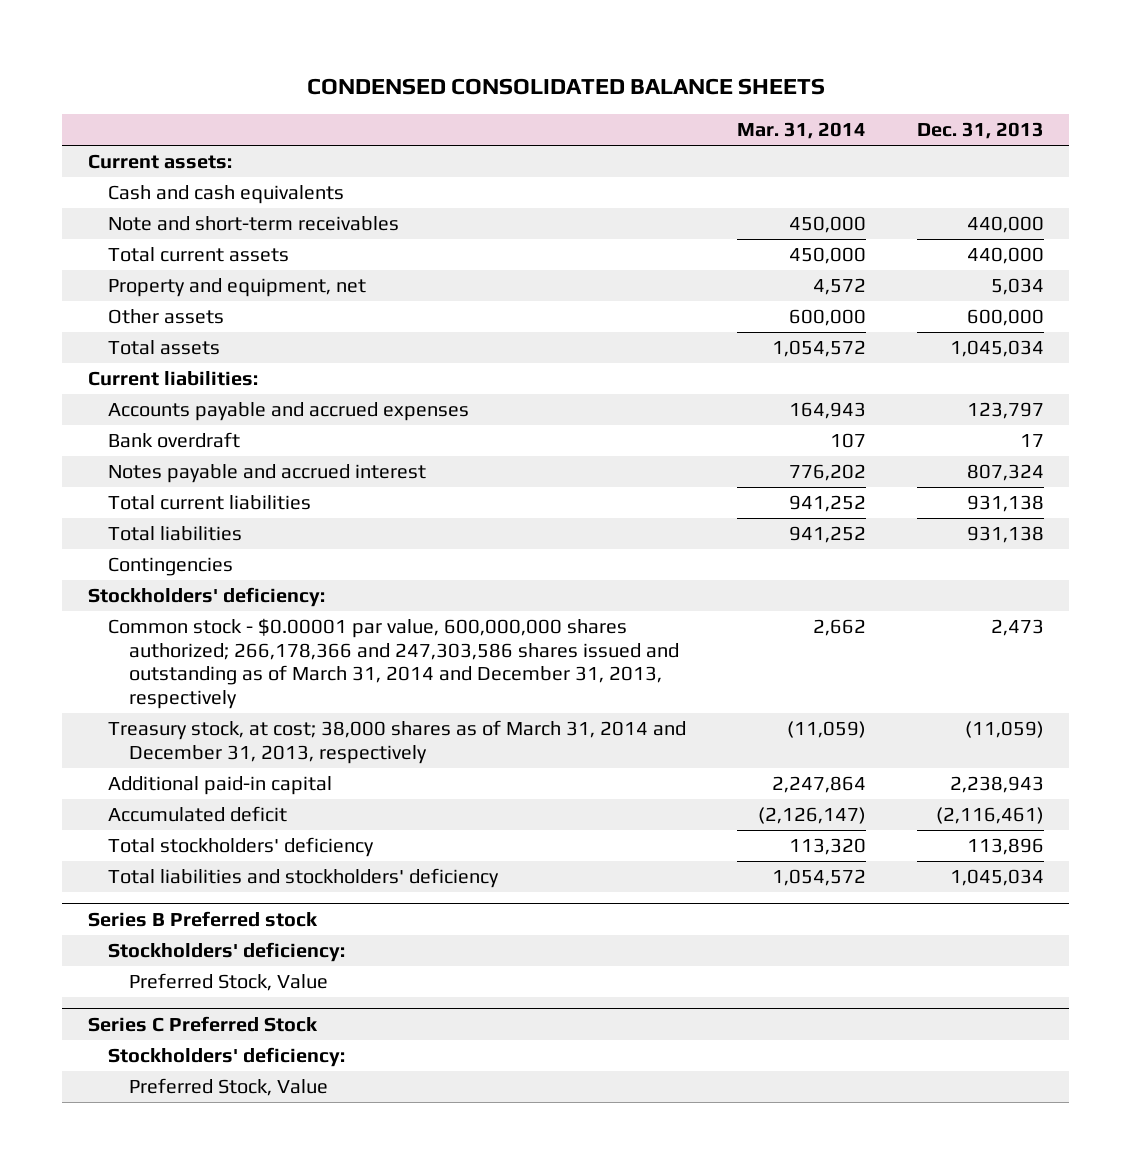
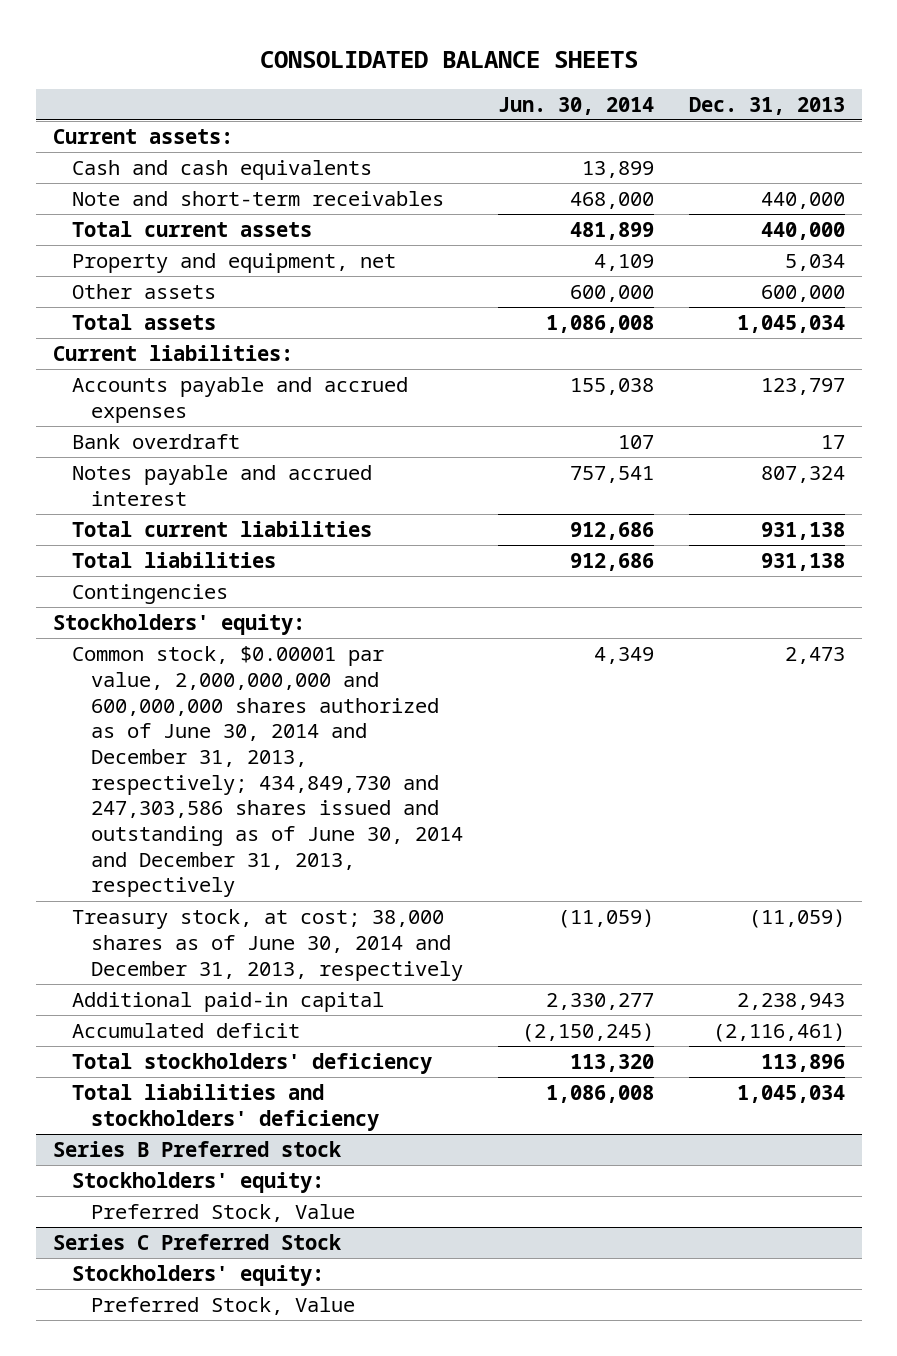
- CONDENSED CONSOLIDATED BALANCE SHEETS
+ CONSOLIDATED BALANCE SHEETS
- | Mar. 31, 2014 | Dec. 31, 2013
+ | Jun. 30, 2014 | Dec. 31, 2013
- Stockholders' deficiency:
- Common stock - $0.00001 par value, 600,000,000 shares authorized; 266,178,366 and 247,303,586 shares issued and outstanding as of March 31, 2014 and December 31, 2013, respectively | 2,662 | 2,473
- Treasury stock, at cost; 38,000 shares as of March 31, 2014 and December 31, 2013, respectively | (11,059) | (11,059)
+ Stockholders' equity:
+ Common stock, $0.00001 par value, 2,000,000,000 and 600,000,000 shares authorized as of June 30, 2014 and December 31, 2013, respectively; 434,849,730 and 247,303,586 shares issued and outstanding as of June 30, 2014 and December 31, 2013, respectively | 4,349 | 2,473
+ Treasury stock, at cost; 38,000 shares as of June 30, 2014 and December 31, 2013, respectively | (11,059) | (11,059)
@ Series B Preferred stock
- Stockholders' deficiency:
+ Stockholders' equity:
@ Series C Preferred Stock
- Stockholders' deficiency:
+ Stockholders' equity:

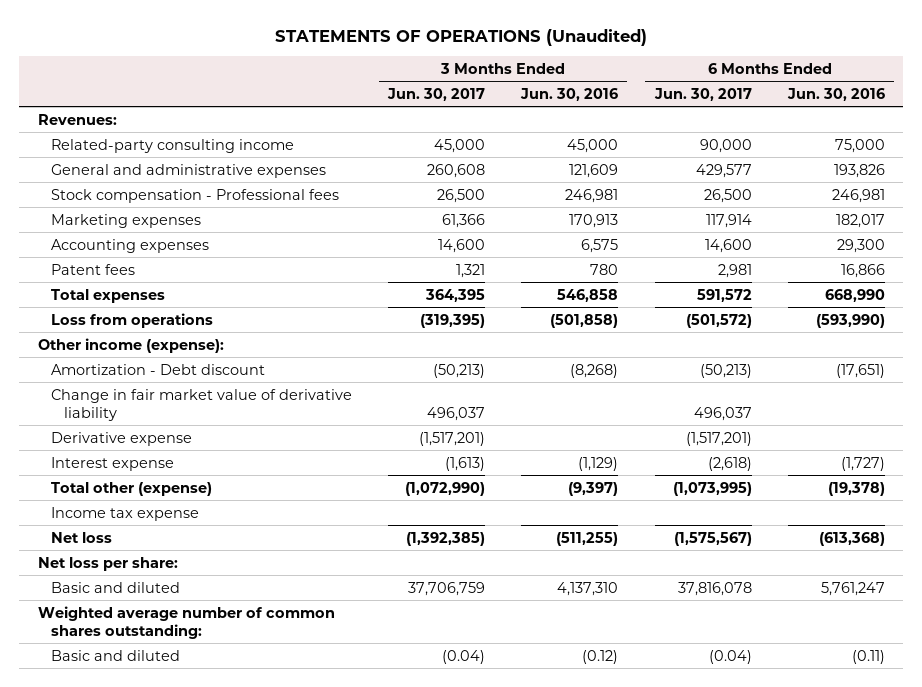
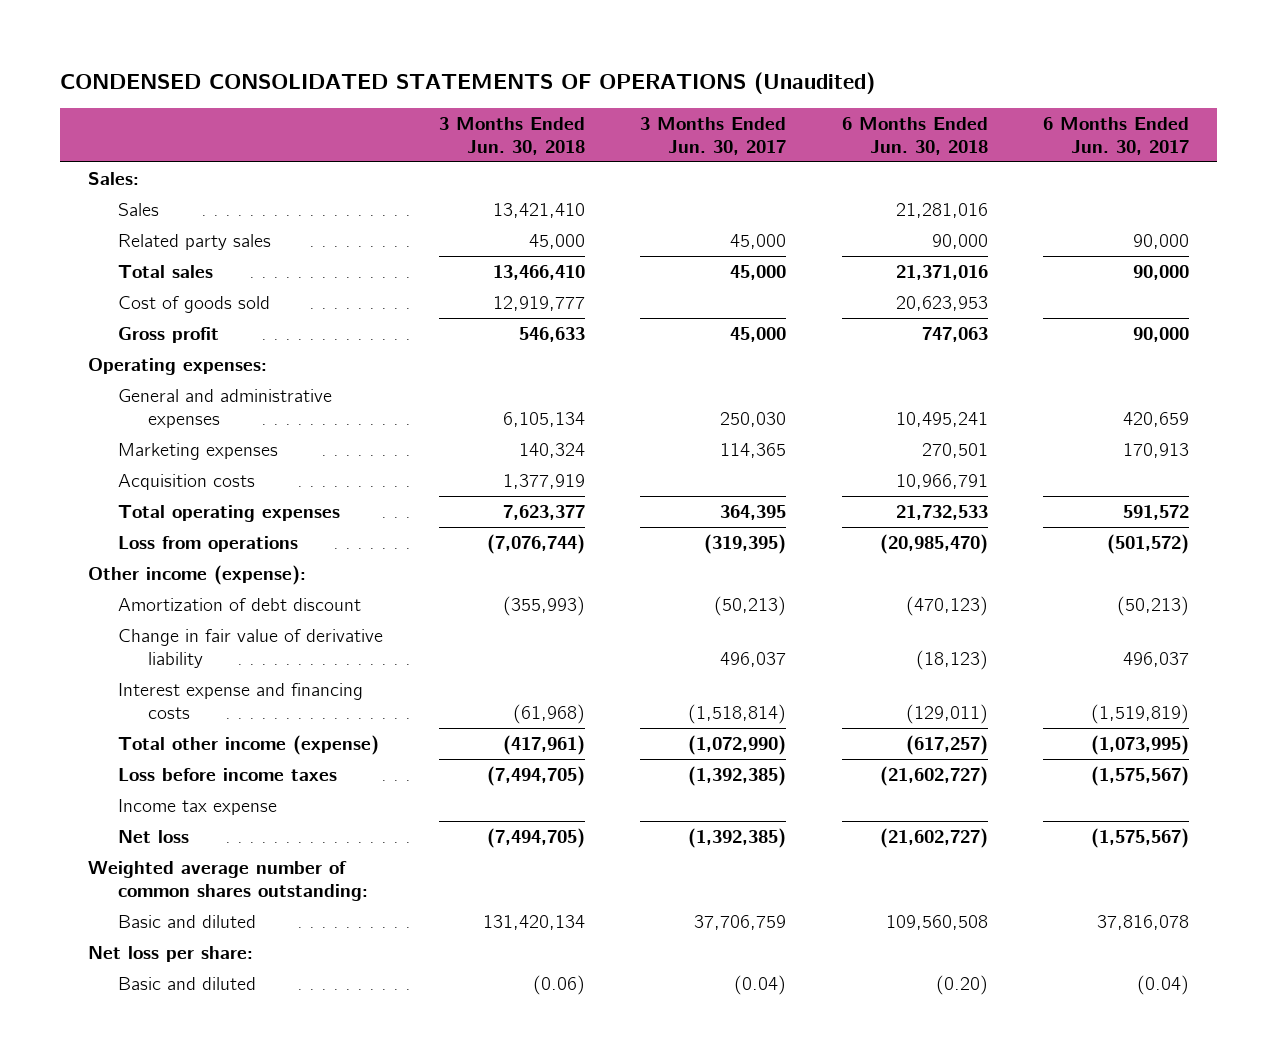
- STATEMENTS OF OPERATIONS (Unaudited)
+ CONDENSED CONSOLIDATED STATEMENTS OF OPERATIONS (Unaudited)
- | 3 Months Ended Jun. 30, 2017 | 3 Months Ended Jun. 30, 2016 | 6 Months Ended Jun. 30, 2017 | 6 Months Ended Jun. 30, 2016
+ | 3 Months Ended Jun. 30, 2018 | 3 Months Ended Jun. 30, 2017 | 6 Months Ended Jun. 30, 2018 | 6 Months Ended Jun. 30, 2017
- Revenues:
- Related-party consulting income | 45,000 | 45,000 | 90,000 | 75,000
- General and administrative expenses | 260,608 | 121,609 | 429,577 | 193,826
- Stock compensation - Professional fees | 26,500 | 246,981 | 26,500 | 246,981
- Marketing expenses | 61,366 | 170,913 | 117,914 | 182,017
- Accounting expenses | 14,600 | 6,575 | 14,600 | 29,300
- Patent fees | 1,321 | 780 | 2,981 | 16,866
- Total expenses | 364,395 | 546,858 | 591,572 | 668,990
+ Sales:
+ Sales | 13,421,410 | | 21,281,016 |
+ Related party sales | 45,000 | 45,000 | 90,000 | 90,000
+ Total sales | 13,466,410 | 45,000 | 21,371,016 | 90,000
+ Cost of goods sold | 12,919,777 | | 20,623,953 |
+ Gross profit | 546,633 | 45,000 | 747,063 | 90,000
+ Operating expenses:
+ General and administrative expenses | 6,105,134 | 250,030 | 10,495,241 | 420,659
+ Marketing expenses | 140,324 | 114,365 | 270,501 | 170,913
+ Acquisition costs | 1,377,919 | | 10,966,791 |
+ Total operating expenses | 7,623,377 | 364,395 | 21,732,533 | 591,572
- Amortization - Debt discount | (50,213) | (8,268) | (50,213) | (17,651)
- Change in fair market value of derivative liability | 496,037 | | 496,037 |
- Derivative expense | (1,517,201) | | (1,517,201) |
- Interest expense | (1,613) | (1,129) | (2,618) | (1,727)
- Total other (expense) | (1,072,990) | (9,397) | (1,073,995) | (19,378)
+ Amortization of debt discount | (355,993) | (50,213) | (470,123) | (50,213)
+ Change in fair value of derivative liability | | 496,037 | (18,123) | 496,037
+ Interest expense and financing costs | (61,968) | (1,518,814) | (129,011) | (1,519,819)
+ Total other income (expense) | (417,961) | (1,072,990) | (617,257) | (1,073,995)
+ Loss before income taxes | (7,494,705) | (1,392,385) | (21,602,727) | (1,575,567)
moved down: Basic and diluted | 131,420,134 | 37,706,759 | 109,560,508 | 37,816,078
moved down: Net loss per share:

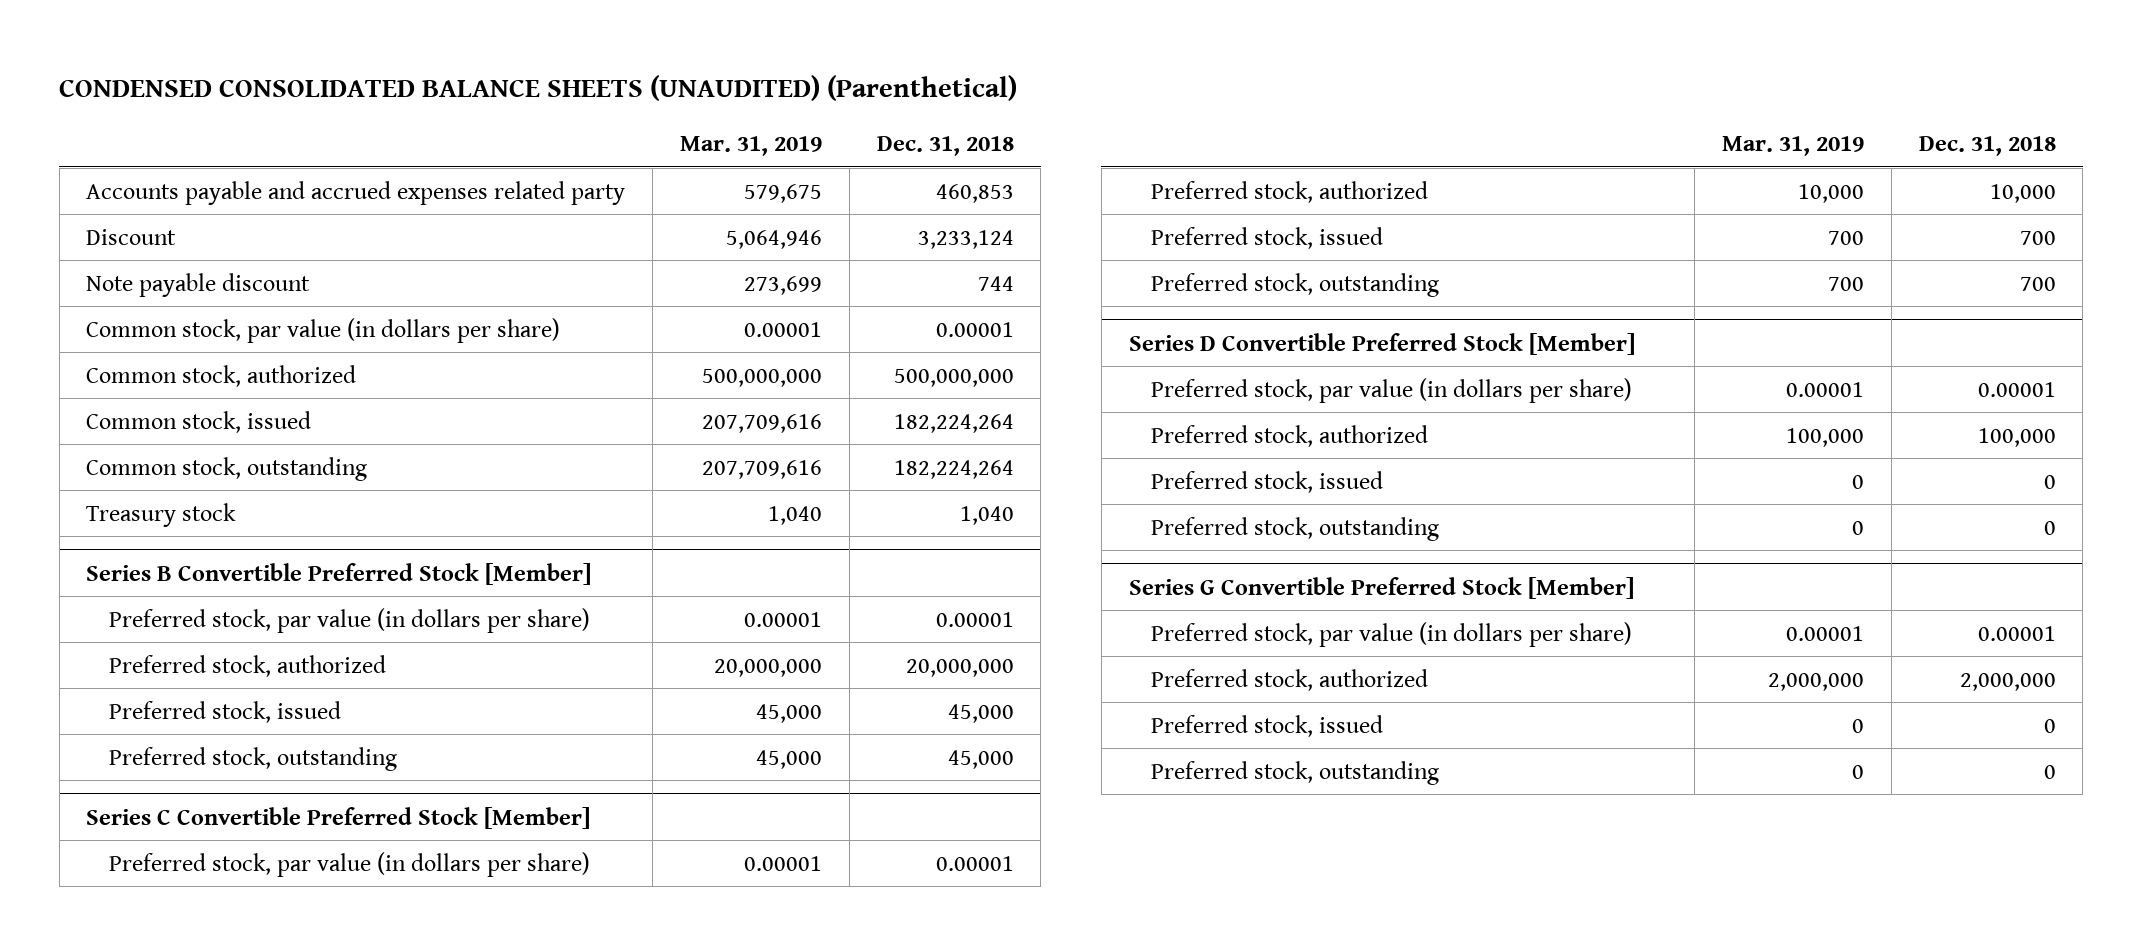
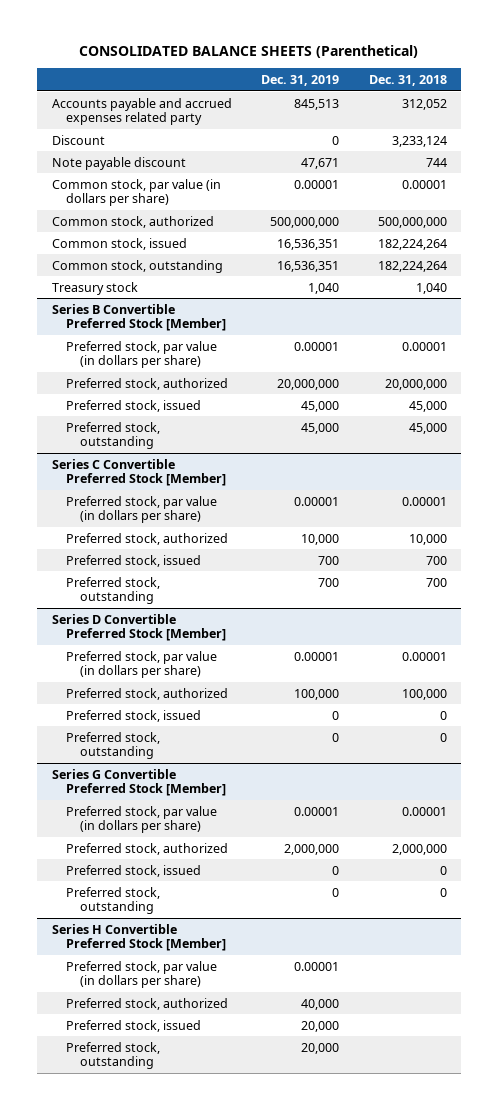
- CONDENSED CONSOLIDATED BALANCE SHEETS (UNAUDITED) (Parenthetical)
+ CONSOLIDATED BALANCE SHEETS (Parenthetical)
- | Mar. 31, 2019 | Dec. 31, 2018
+ | Dec. 31, 2019 | Dec. 31, 2018
- Accounts payable and accrued expenses related party | 579,675 | 460,853
+ Accounts payable and accrued expenses related party | 845,513 | 312,052
+ Series H Convertible Preferred Stock [Member]
+ Preferred stock, par value (in dollars per share) | 0.00001 |
+ Preferred stock, authorized | 40,000 |
+ Preferred stock, issued | 20,000 |
+ Preferred stock, outstanding | 20,000 |

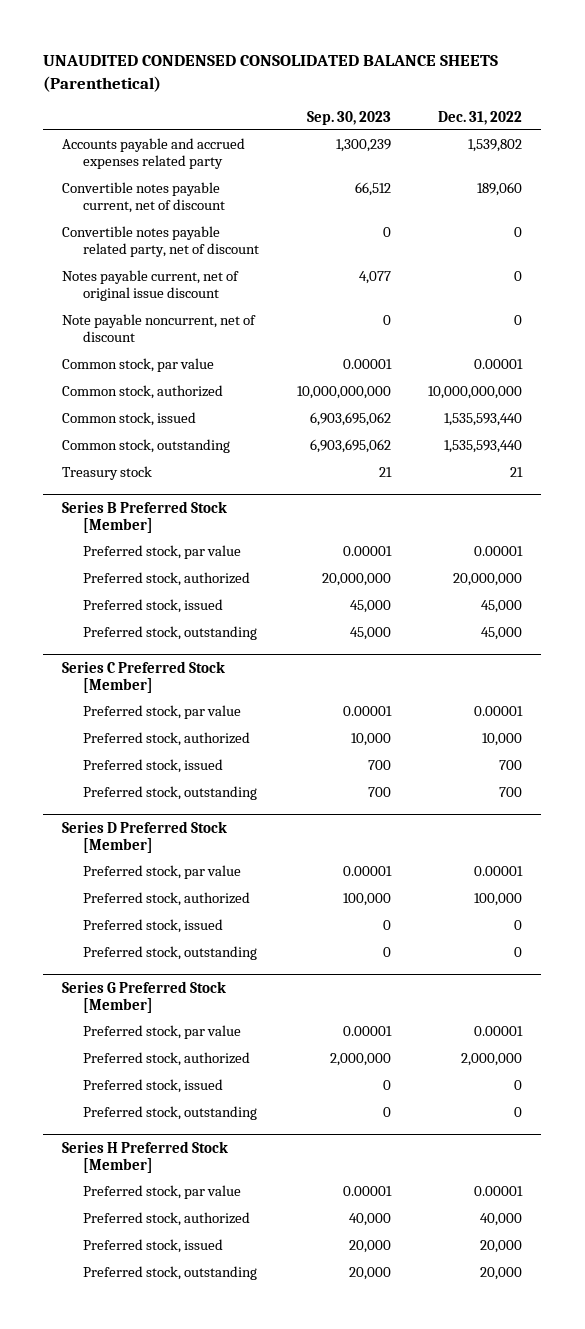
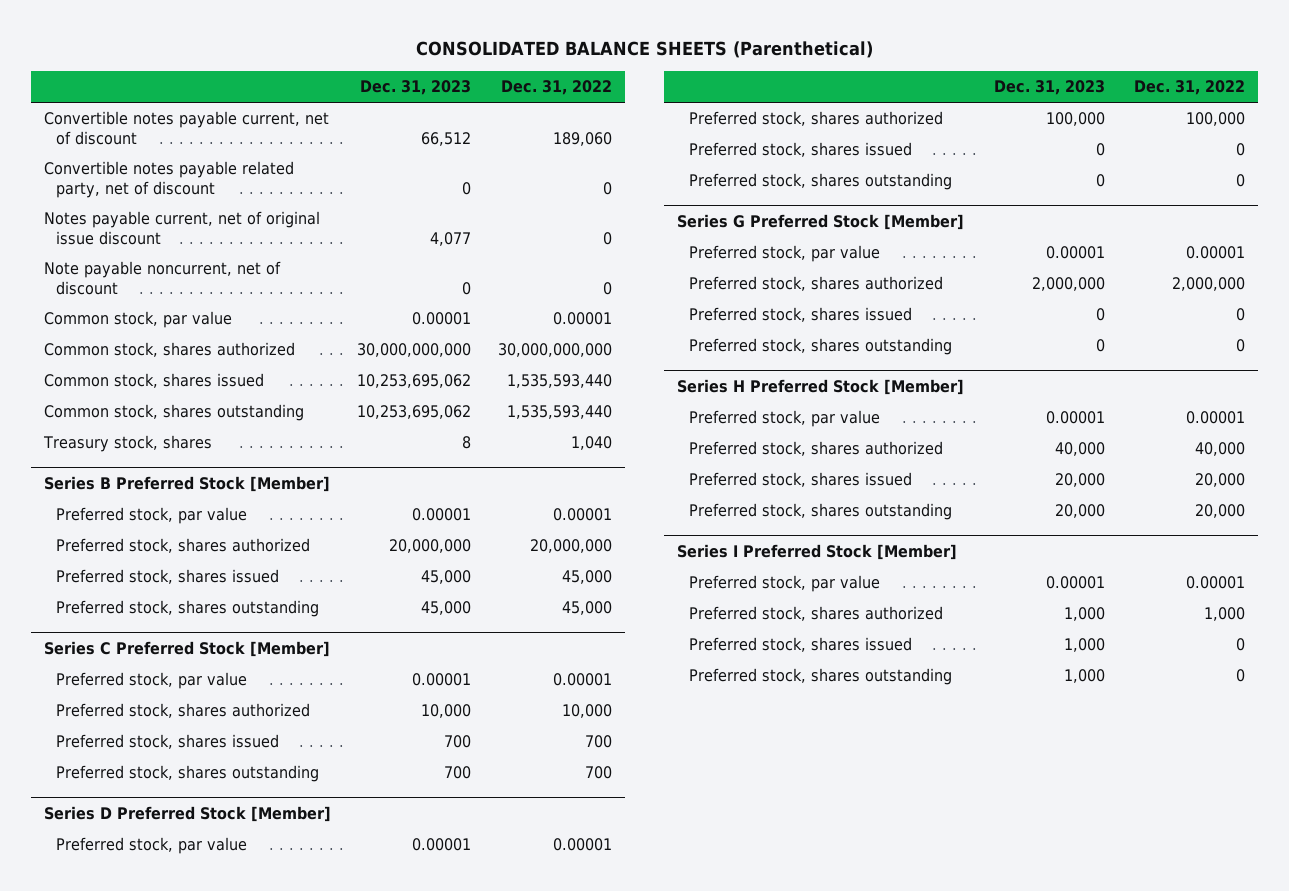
- UNAUDITED CONDENSED CONSOLIDATED BALANCE SHEETS (Parenthetical)
+ CONSOLIDATED BALANCE SHEETS (Parenthetical)
- | Sep. 30, 2023 | Dec. 31, 2022
+ | Dec. 31, 2023 | Dec. 31, 2022
- Accounts payable and accrued expenses related party | 1,300,239 | 1,539,802
- Common stock, authorized | 10,000,000,000 | 10,000,000,000
- Common stock, issued | 6,903,695,062 | 1,535,593,440
- Common stock, outstanding | 6,903,695,062 | 1,535,593,440
- Treasury stock | 21 | 21
+ Common stock, shares authorized | 30,000,000,000 | 30,000,000,000
+ Common stock, shares issued | 10,253,695,062 | 1,535,593,440
+ Common stock, shares outstanding | 10,253,695,062 | 1,535,593,440
+ Treasury stock, shares | 8 | 1,040
@ Series B Preferred Stock [Member]
- Preferred stock, authorized | 20,000,000 | 20,000,000
- Preferred stock, issued | 45,000 | 45,000
- Preferred stock, outstanding | 45,000 | 45,000
+ Preferred stock, shares authorized | 20,000,000 | 20,000,000
+ Preferred stock, shares issued | 45,000 | 45,000
+ Preferred stock, shares outstanding | 45,000 | 45,000
@ Series C Preferred Stock [Member]
- Preferred stock, authorized | 10,000 | 10,000
- Preferred stock, issued | 700 | 700
- Preferred stock, outstanding | 700 | 700
+ Preferred stock, shares authorized | 10,000 | 10,000
+ Preferred stock, shares issued | 700 | 700
+ Preferred stock, shares outstanding | 700 | 700
@ Series D Preferred Stock [Member]
- Preferred stock, authorized | 100,000 | 100,000
- Preferred stock, issued | 0 | 0
- Preferred stock, outstanding | 0 | 0
+ Preferred stock, shares authorized | 100,000 | 100,000
+ Preferred stock, shares issued | 0 | 0
+ Preferred stock, shares outstanding | 0 | 0
@ Series G Preferred Stock [Member]
- Preferred stock, authorized | 2,000,000 | 2,000,000
- Preferred stock, issued | 0 | 0
- Preferred stock, outstanding | 0 | 0
+ Preferred stock, shares authorized | 2,000,000 | 2,000,000
+ Preferred stock, shares issued | 0 | 0
+ Preferred stock, shares outstanding | 0 | 0
@ Series H Preferred Stock [Member]
- Preferred stock, authorized | 40,000 | 40,000
- Preferred stock, issued | 20,000 | 20,000
- Preferred stock, outstanding | 20,000 | 20,000
+ Preferred stock, shares authorized | 40,000 | 40,000
+ Preferred stock, shares issued | 20,000 | 20,000
+ Preferred stock, shares outstanding | 20,000 | 20,000
+ Series I Preferred Stock [Member]
+ Preferred stock, par value | 0.00001 | 0.00001
+ Preferred stock, shares authorized | 1,000 | 1,000
+ Preferred stock, shares issued | 1,000 | 0
+ Preferred stock, shares outstanding | 1,000 | 0

